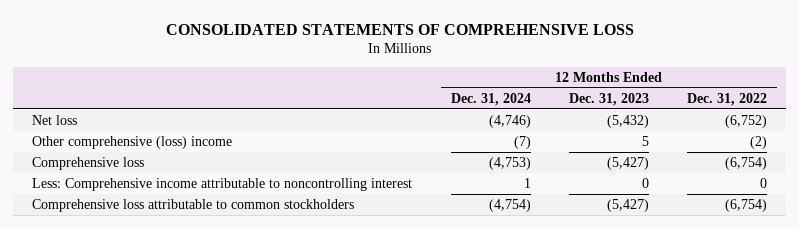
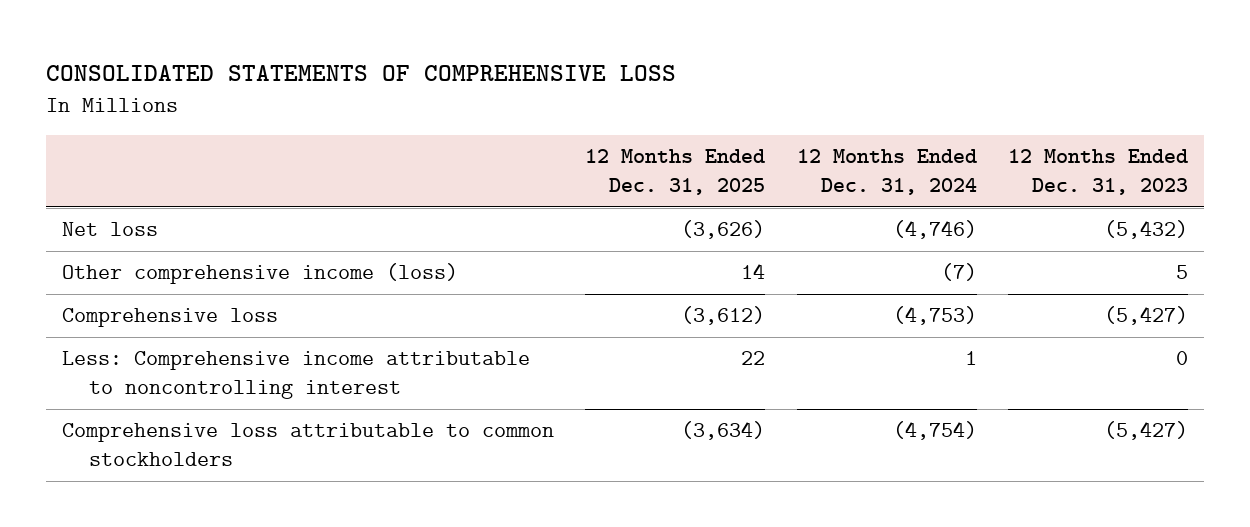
- | 12 Months Ended Dec. 31, 2024 | 12 Months Ended Dec. 31, 2023 | 12 Months Ended Dec. 31, 2022
+ | 12 Months Ended Dec. 31, 2025 | 12 Months Ended Dec. 31, 2024 | 12 Months Ended Dec. 31, 2023
- Other comprehensive (loss) income | (7) | 5 | (2)
+ Other comprehensive income (loss) | 14 | (7) | 5

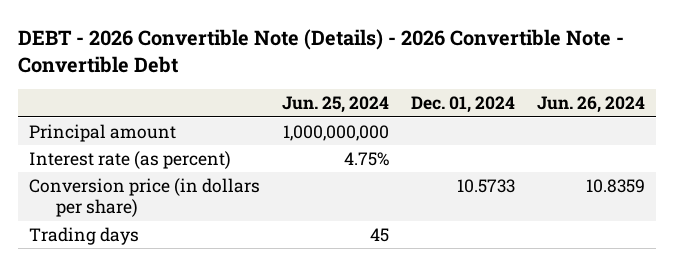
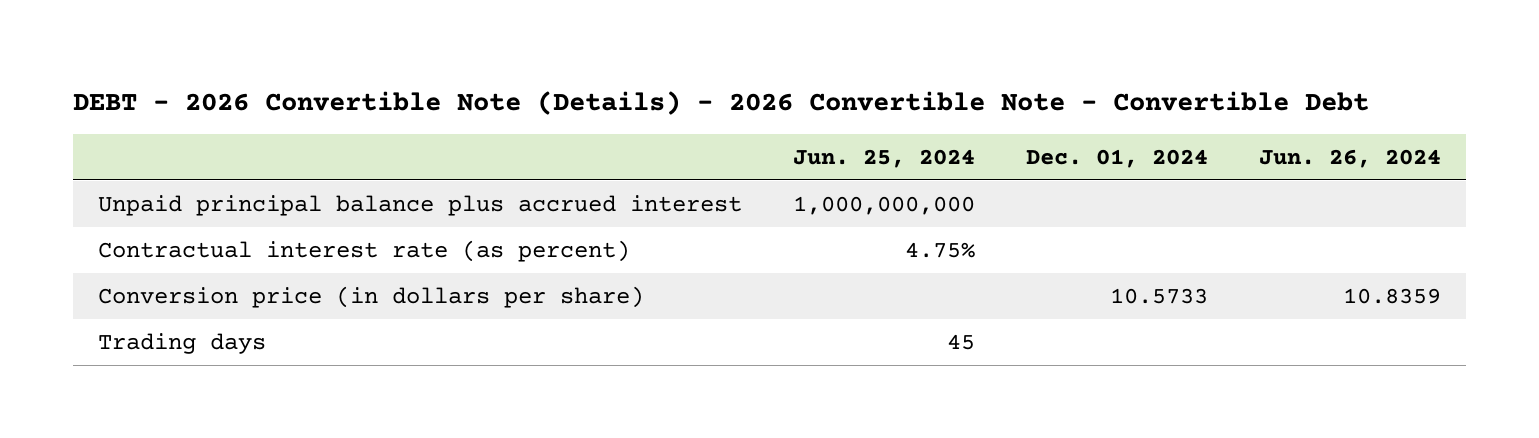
- Principal amount | 1,000,000,000 | |
- Interest rate (as percent) | 4.75% | |
+ Unpaid principal balance plus accrued interest | 1,000,000,000 | |
+ Contractual interest rate (as percent) | 4.75% | |

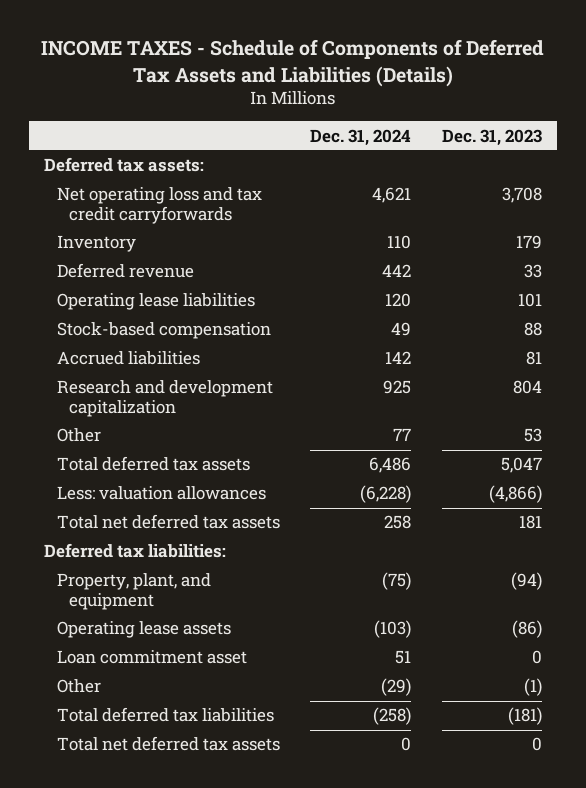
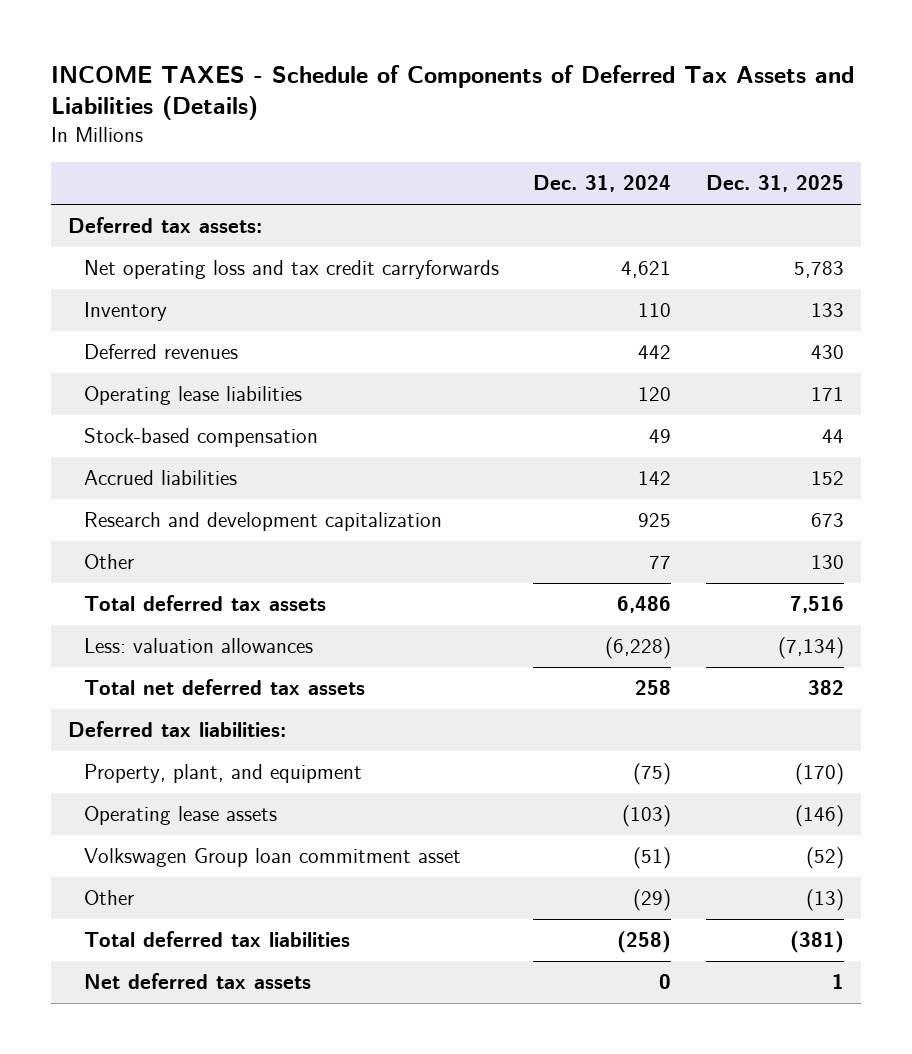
- | Dec. 31, 2024 | Dec. 31, 2023
+ | Dec. 31, 2024 | Dec. 31, 2025
- Deferred revenue | 442 | 33
+ Deferred revenues | 442 | 430
- Loan commitment asset | 51 | 0
+ Volkswagen Group loan commitment asset | (51) | (52)
- Total net deferred tax assets | 0 | 0
+ Net deferred tax assets | 0 | 1

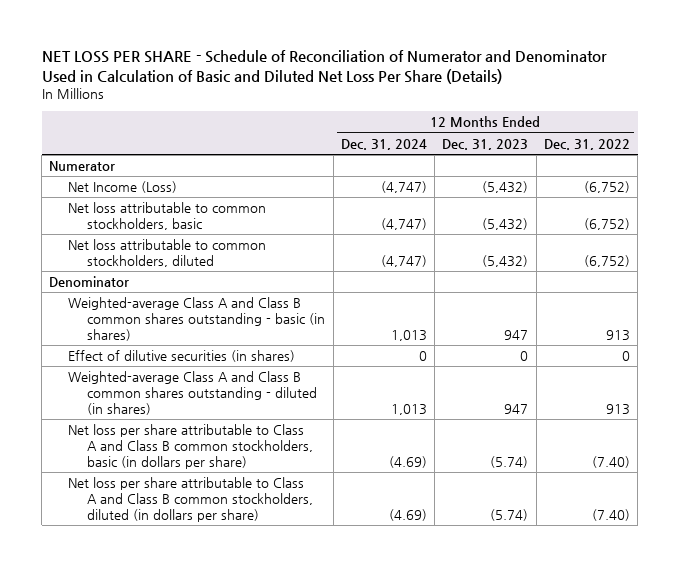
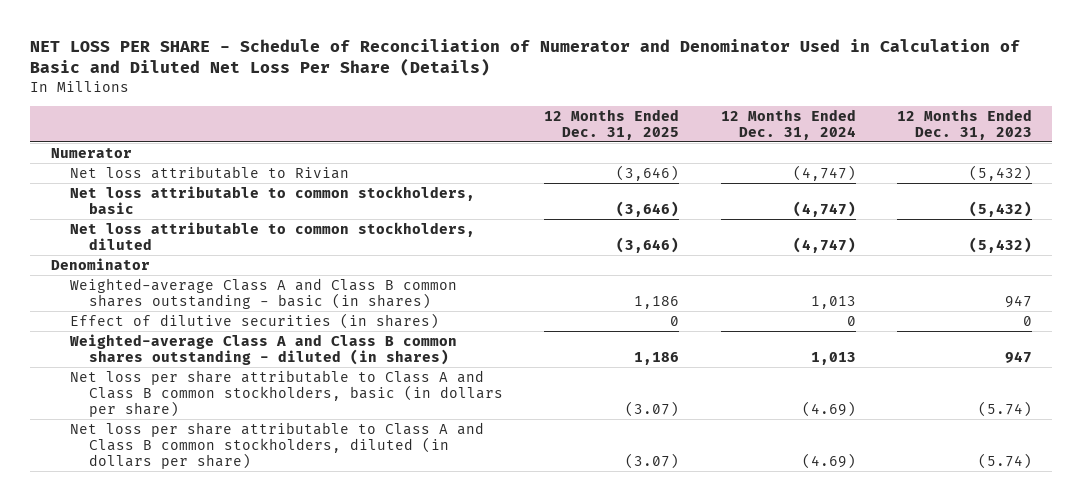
- | 12 Months Ended Dec. 31, 2024 | 12 Months Ended Dec. 31, 2023 | 12 Months Ended Dec. 31, 2022
+ | 12 Months Ended Dec. 31, 2025 | 12 Months Ended Dec. 31, 2024 | 12 Months Ended Dec. 31, 2023
- Net Income (Loss) | (4,747) | (5,432) | (6,752)
+ Net loss attributable to Rivian | (3,646) | (4,747) | (5,432)

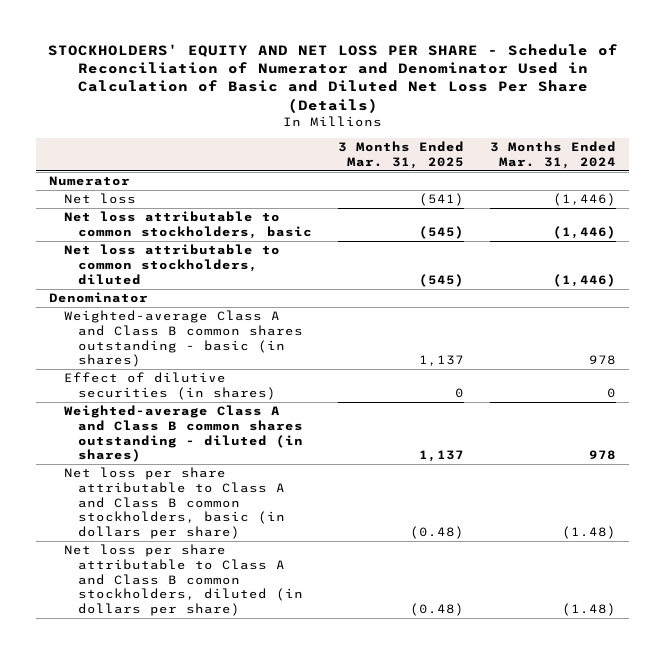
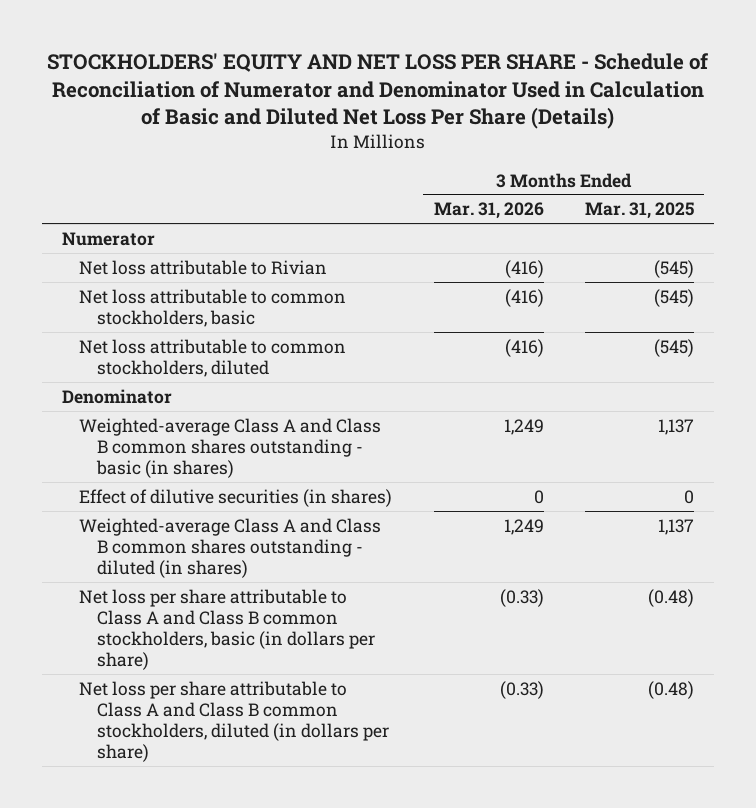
- | 3 Months Ended Mar. 31, 2025 | 3 Months Ended Mar. 31, 2024
+ | 3 Months Ended Mar. 31, 2026 | 3 Months Ended Mar. 31, 2025
- Net loss | (541) | (1,446)
+ Net loss attributable to Rivian | (416) | (545)

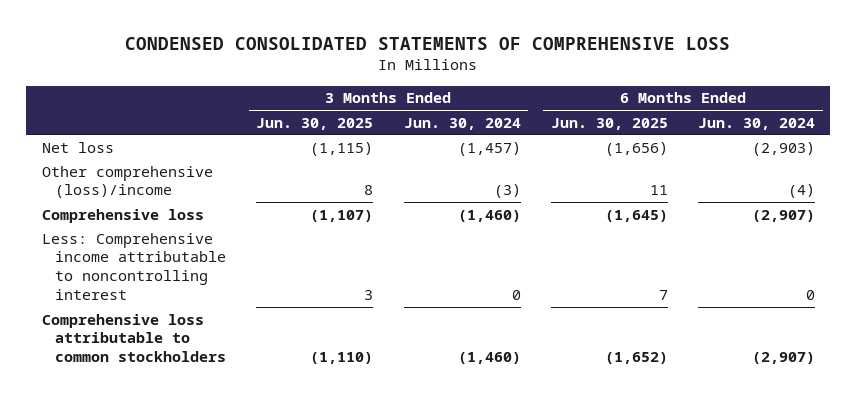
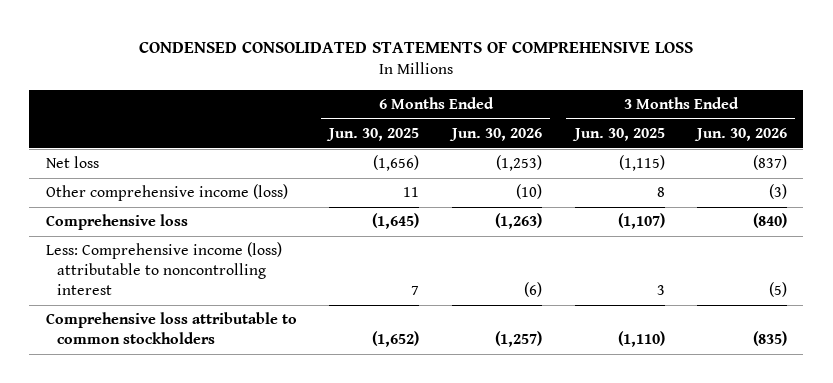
- | 3 Months Ended Jun. 30, 2025 | 3 Months Ended Jun. 30, 2024 | 6 Months Ended Jun. 30, 2025 | 6 Months Ended Jun. 30, 2024
+ | 6 Months Ended Jun. 30, 2025 | 6 Months Ended Jun. 30, 2026 | 3 Months Ended Jun. 30, 2025 | 3 Months Ended Jun. 30, 2026
- Other comprehensive (loss)/income | 8 | (3) | 11 | (4)
+ Other comprehensive income (loss) | 11 | (10) | 8 | (3)
- Less: Comprehensive income attributable to noncontrolling interest | 3 | 0 | 7 | 0
+ Less: Comprehensive income (loss) attributable to noncontrolling interest | 7 | (6) | 3 | (5)

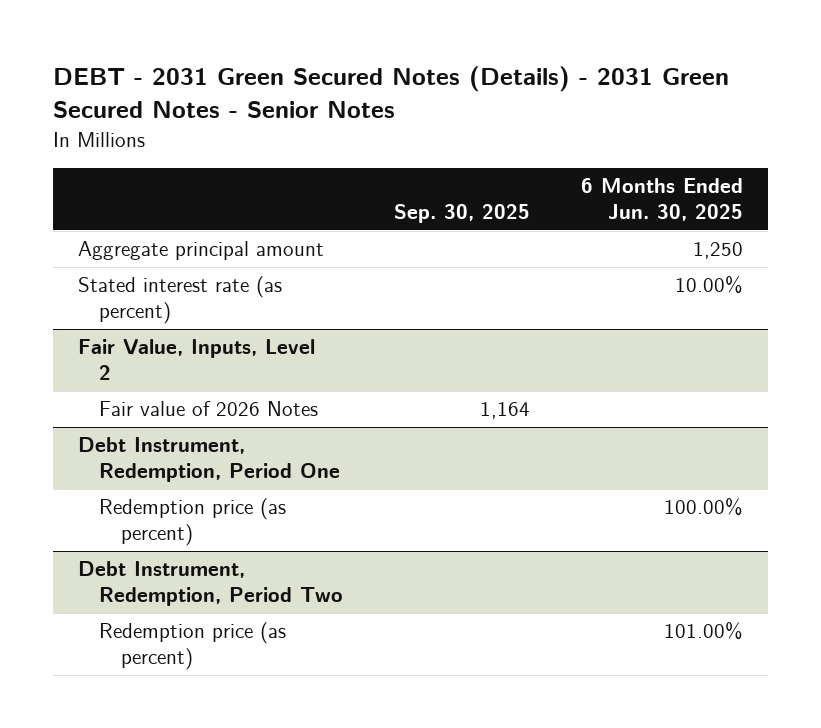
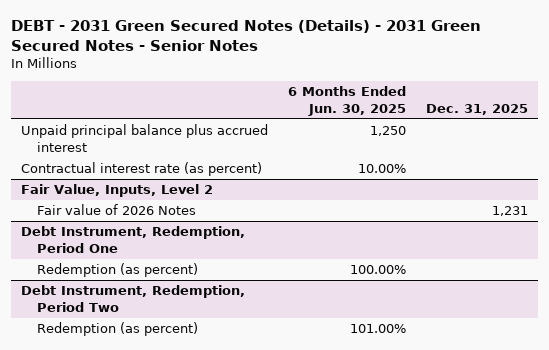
- | Sep. 30, 2025 | 6 Months Ended Jun. 30, 2025
+ | 6 Months Ended Jun. 30, 2025 | Dec. 31, 2025
- Aggregate principal amount | | 1,250
- Stated interest rate (as percent) | | 10.00%
+ Unpaid principal balance plus accrued interest | 1,250 |
+ Contractual interest rate (as percent) | 10.00% |
@ Debt Instrument, Redemption, Period One
- Redemption price (as percent) | | 100.00%
+ Redemption (as percent) | 100.00% |
@ Debt Instrument, Redemption, Period Two
- Redemption price (as percent) | | 101.00%
+ Redemption (as percent) | 101.00% |

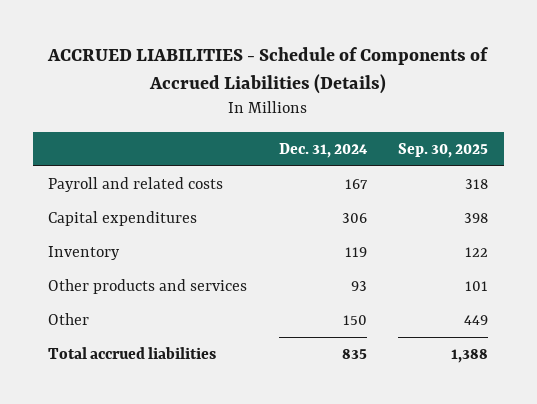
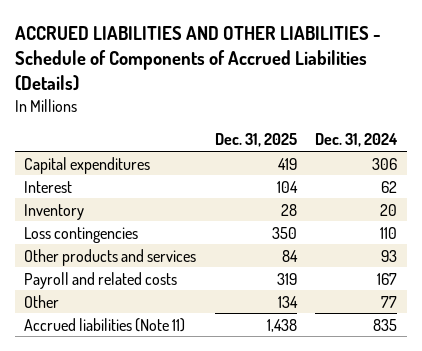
- ACCRUED LIABILITIES - Schedule of Components of Accrued Liabilities (Details)
+ ACCRUED LIABILITIES AND OTHER LIABILITIES - Schedule of Components of Accrued Liabilities (Details)
- | Dec. 31, 2024 | Sep. 30, 2025
+ | Dec. 31, 2025 | Dec. 31, 2024
- Inventory | 119 | 122
+ Interest | 104 | 62
+ Inventory | 28 | 20
+ Loss contingencies | 350 | 110
- Other | 150 | 449
- Total accrued liabilities | 835 | 1,388
moved down: Payroll and related costs | 319 | 167
+ Other | 134 | 77
+ Accrued liabilities (Note 11) | 1,438 | 835

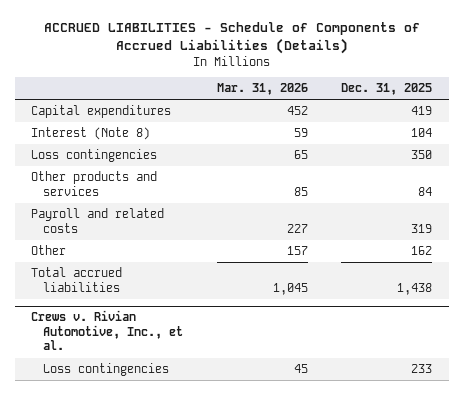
- ACCRUED LIABILITIES AND OTHER LIABILITIES - Schedule of Components of Accrued Liabilities (Details)
+ ACCRUED LIABILITIES - Schedule of Components of Accrued Liabilities (Details)
- | Dec. 31, 2025 | Dec. 31, 2024
+ | Mar. 31, 2026 | Dec. 31, 2025
- Interest | 104 | 62
- Inventory | 28 | 20
+ Interest (Note 8) | 59 | 104
- Other | 134 | 77
- Accrued liabilities (Note 11) | 1,438 | 835
+ Other | 157 | 162
+ Total accrued liabilities | 1,045 | 1,438
+ Crews v. Rivian Automotive, Inc., et al.
+ Loss contingencies | 45 | 233

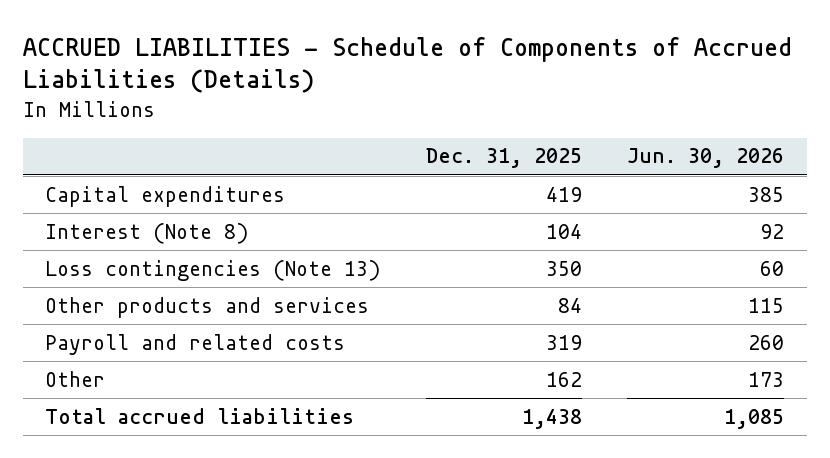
- | Mar. 31, 2026 | Dec. 31, 2025
+ | Dec. 31, 2025 | Jun. 30, 2026
- Loss contingencies | 65 | 350
+ Loss contingencies (Note 13) | 350 | 60
- Crews v. Rivian Automotive, Inc., et al.
- Loss contingencies | 45 | 233

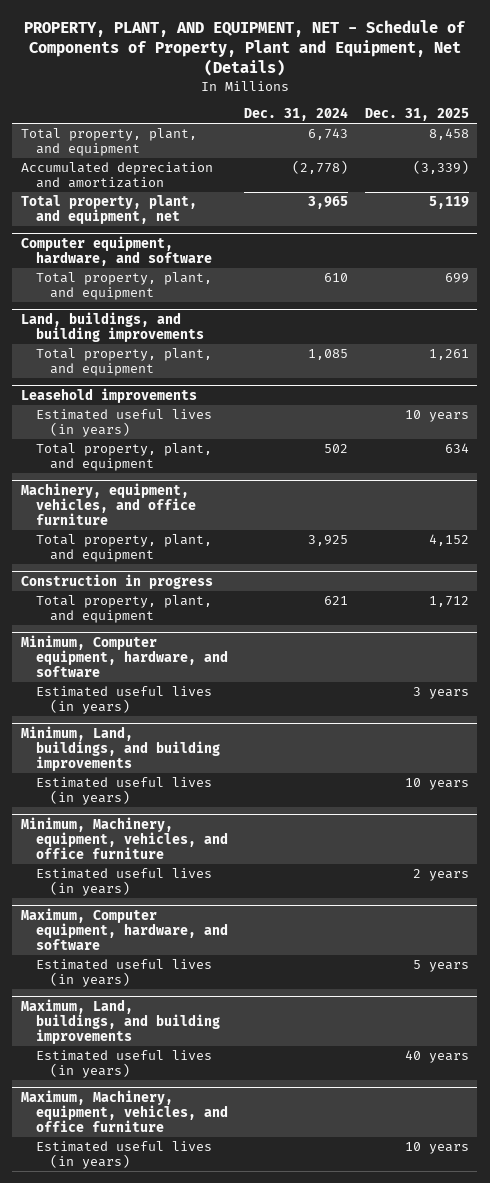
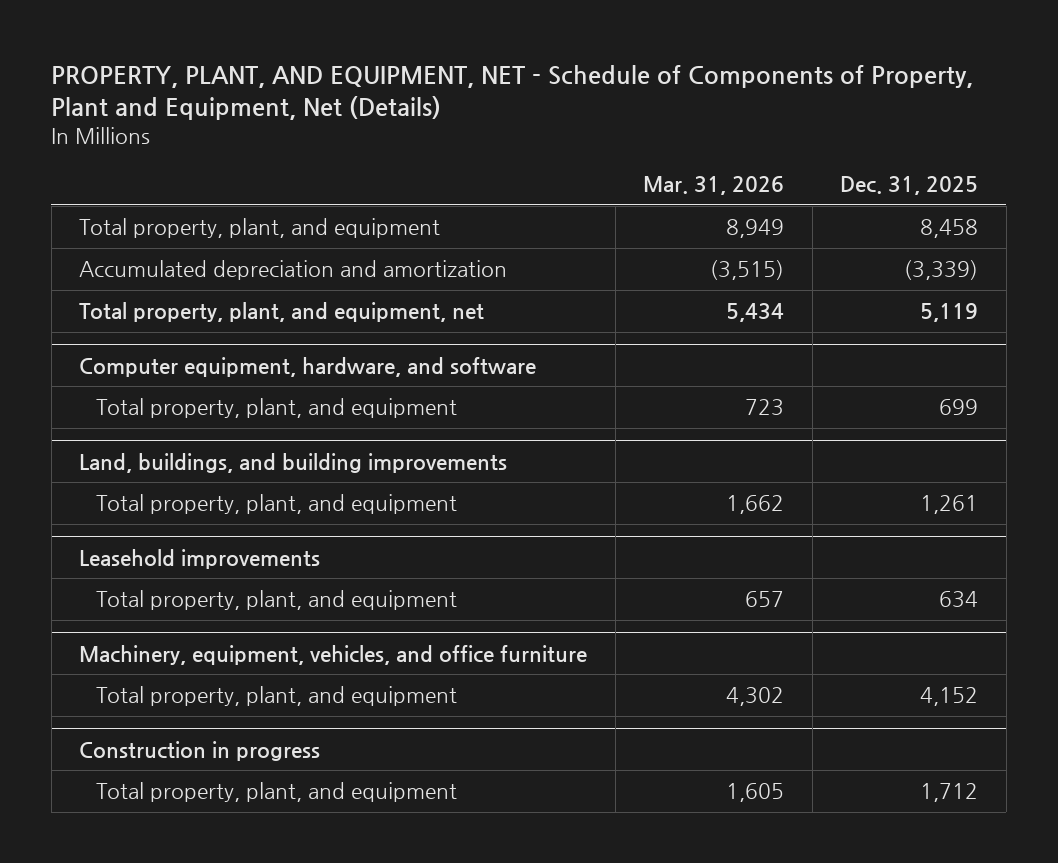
- | Dec. 31, 2024 | Dec. 31, 2025
+ | Mar. 31, 2026 | Dec. 31, 2025
@ Leasehold improvements
- Estimated useful lives (in years) | | 10 years
- Minimum, Computer equipment, hardware, and software
- Estimated useful lives (in years) | | 3 years
- Minimum, Land, buildings, and building improvements
- Estimated useful lives (in years) | | 10 years
- Minimum, Machinery, equipment, vehicles, and office furniture
- Estimated useful lives (in years) | | 2 years
- Maximum, Computer equipment, hardware, and software
- Estimated useful lives (in years) | | 5 years
- Maximum, Land, buildings, and building improvements
- Estimated useful lives (in years) | | 40 years
- Maximum, Machinery, equipment, vehicles, and office furniture
- Estimated useful lives (in years) | | 10 years

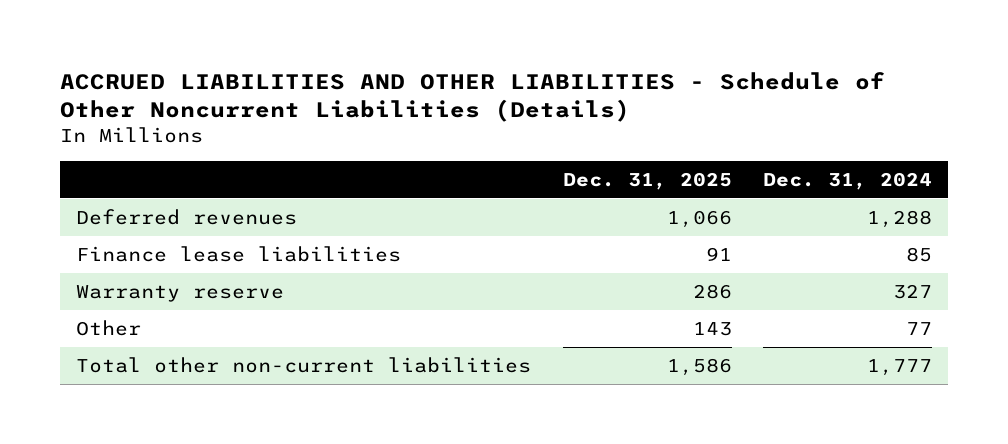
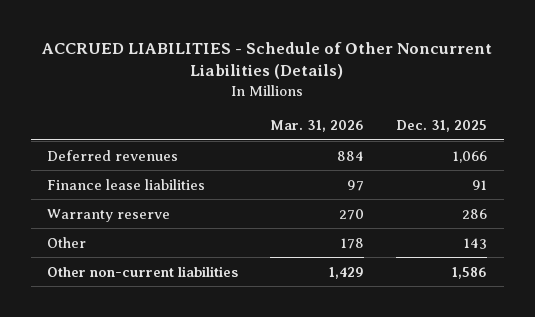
- ACCRUED LIABILITIES AND OTHER LIABILITIES - Schedule of Other Noncurrent Liabilities (Details)
+ ACCRUED LIABILITIES - Schedule of Other Noncurrent Liabilities (Details)
- | Dec. 31, 2025 | Dec. 31, 2024
+ | Mar. 31, 2026 | Dec. 31, 2025
- Total other non-current liabilities | 1,586 | 1,777
+ Other non-current liabilities | 1,429 | 1,586

